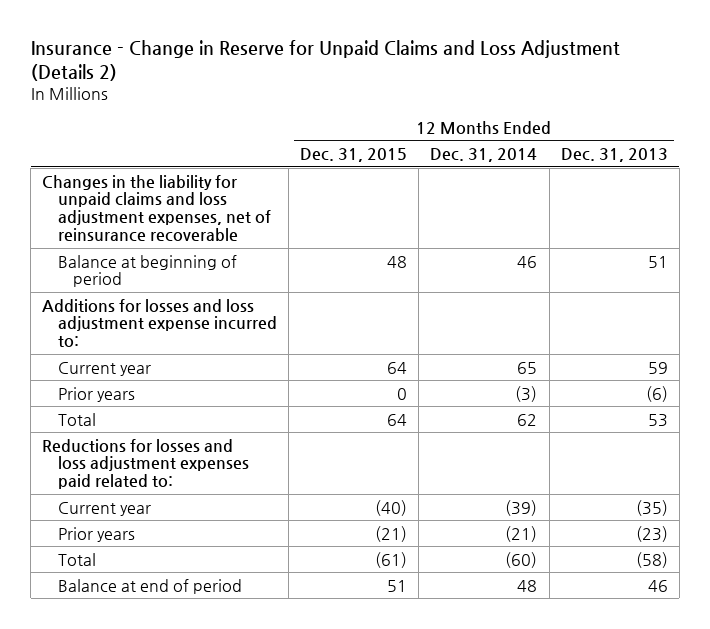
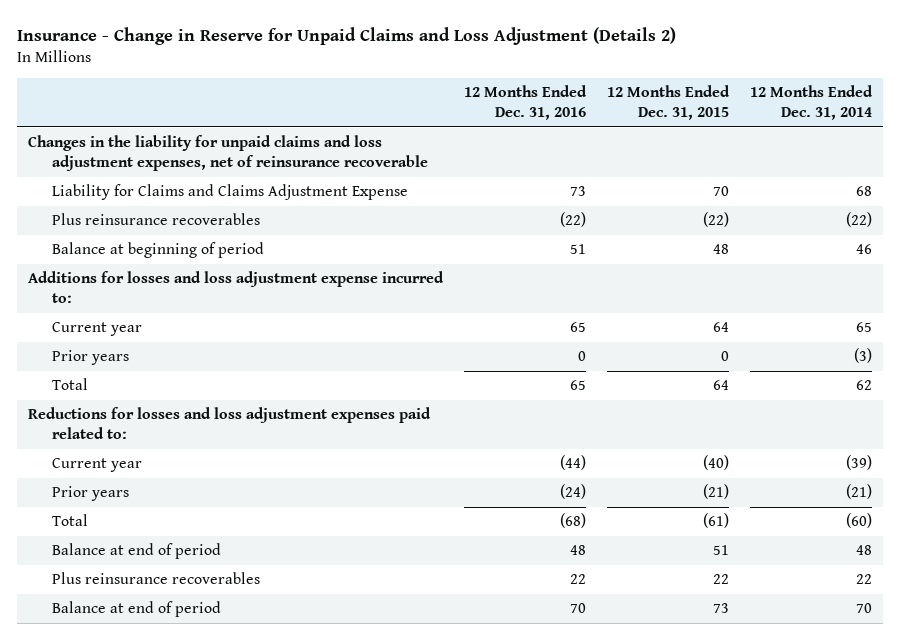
- | 12 Months Ended Dec. 31, 2015 | 12 Months Ended Dec. 31, 2014 | 12 Months Ended Dec. 31, 2013
+ | 12 Months Ended Dec. 31, 2016 | 12 Months Ended Dec. 31, 2015 | 12 Months Ended Dec. 31, 2014
+ Liability for Claims and Claims Adjustment Expense | 73 | 70 | 68
+ Plus reinsurance recoverables | (22) | (22) | (22)
+ Plus reinsurance recoverables | 22 | 22 | 22
+ Balance at end of period | 70 | 73 | 70

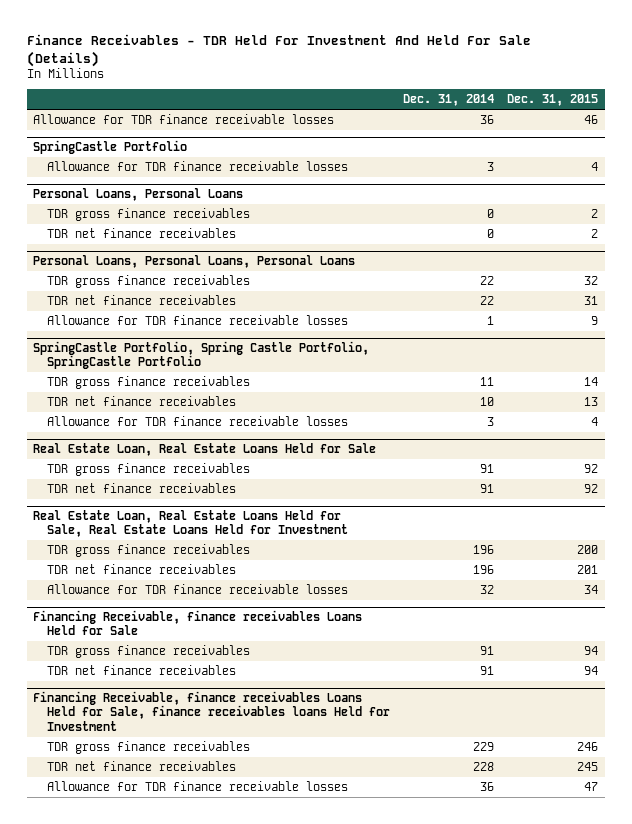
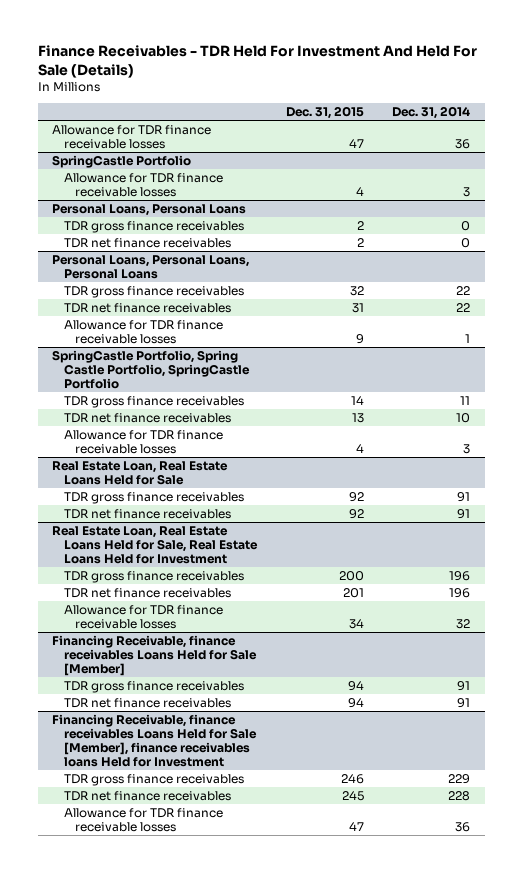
- | Dec. 31, 2014 | Dec. 31, 2015
+ | Dec. 31, 2015 | Dec. 31, 2014
- Allowance for TDR finance receivable losses | 36 | 46
+ Allowance for TDR finance receivable losses | 47 | 36
- Financing Receivable, finance receivables Loans Held for Sale
+ Financing Receivable, finance receivables Loans Held for Sale [Member]
- Financing Receivable, finance receivables Loans Held for Sale, finance receivables loans Held for Investment
+ Financing Receivable, finance receivables Loans Held for Sale [Member], finance receivables loans Held for Investment

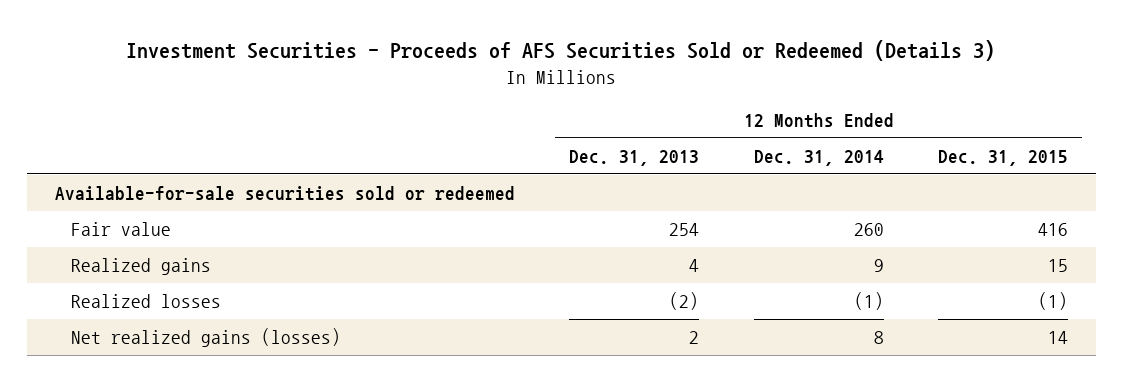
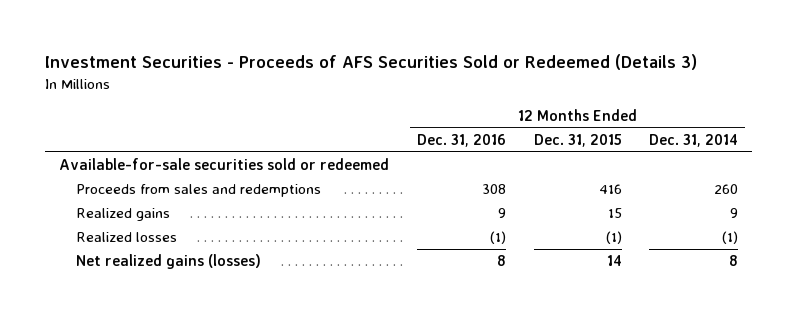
- | 12 Months Ended Dec. 31, 2013 | 12 Months Ended Dec. 31, 2014 | 12 Months Ended Dec. 31, 2015
+ | 12 Months Ended Dec. 31, 2016 | 12 Months Ended Dec. 31, 2015 | 12 Months Ended Dec. 31, 2014
- Fair value | 254 | 260 | 416
+ Proceeds from sales and redemptions | 308 | 416 | 260

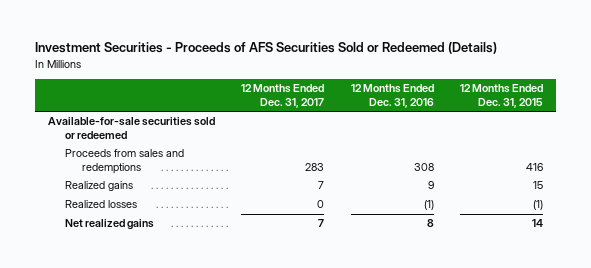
- Investment Securities - Proceeds of AFS Securities Sold or Redeemed (Details 3)
+ Investment Securities - Proceeds of AFS Securities Sold or Redeemed (Details)
- | 12 Months Ended Dec. 31, 2016 | 12 Months Ended Dec. 31, 2015 | 12 Months Ended Dec. 31, 2014
+ | 12 Months Ended Dec. 31, 2017 | 12 Months Ended Dec. 31, 2016 | 12 Months Ended Dec. 31, 2015
- Net realized gains (losses) | 8 | 14 | 8
+ Net realized gains | 7 | 8 | 14

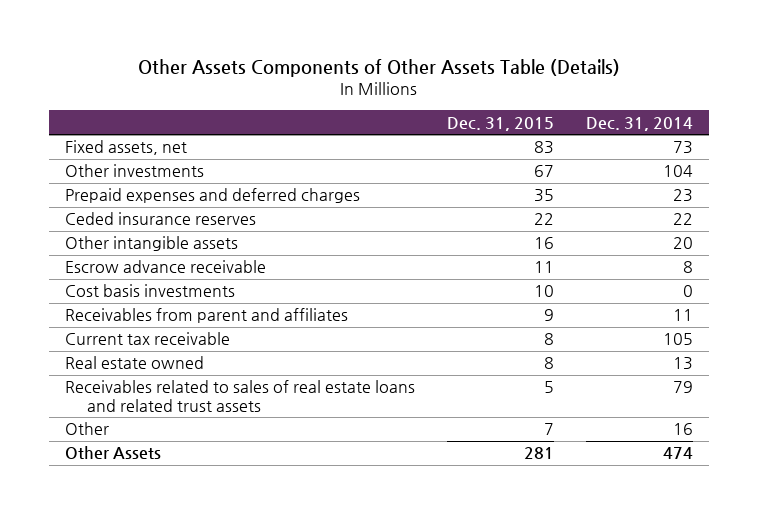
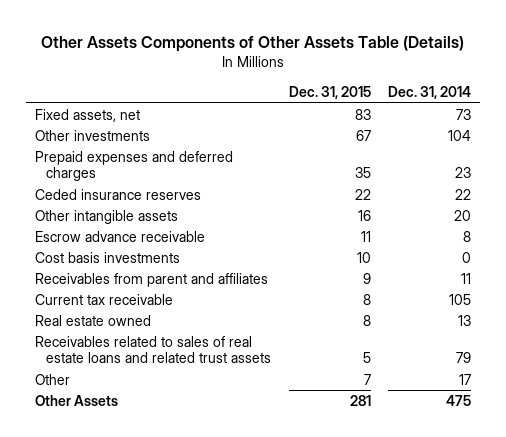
- Other | 7 | 16
- Other Assets | 281 | 474
+ Other | 7 | 17
+ Other Assets | 281 | 475

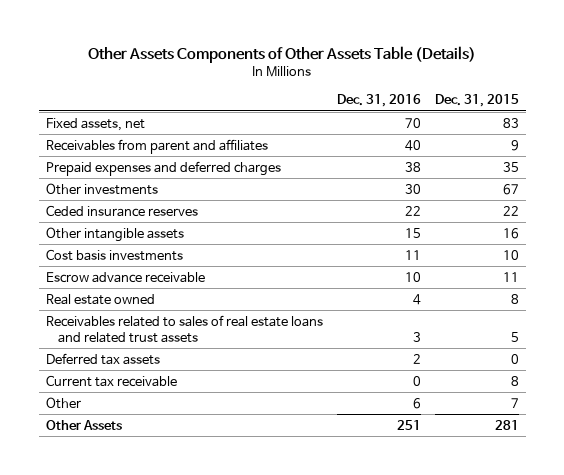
- | Dec. 31, 2015 | Dec. 31, 2014
+ | Dec. 31, 2016 | Dec. 31, 2015
moved up: Receivables from parent and affiliates | 40 | 9
moved down: Other investments | 30 | 67
moved down: Escrow advance receivable | 10 | 11
+ Deferred tax assets | 2 | 0
moved down: Current tax receivable | 0 | 8

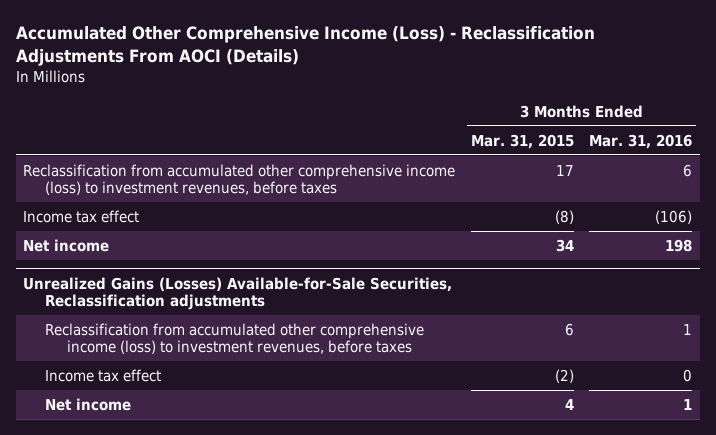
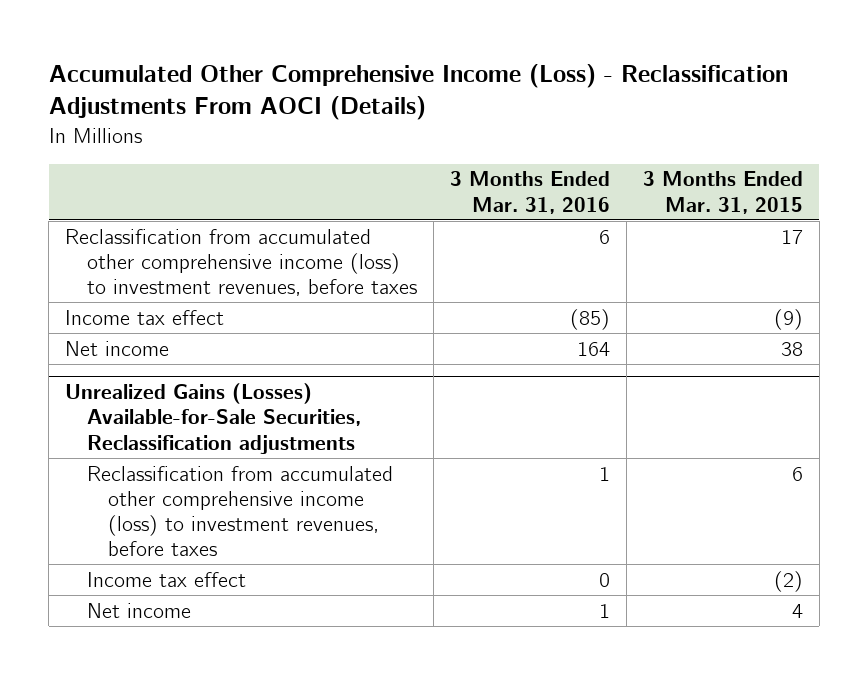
- | 3 Months Ended Mar. 31, 2015 | 3 Months Ended Mar. 31, 2016
+ | 3 Months Ended Mar. 31, 2016 | 3 Months Ended Mar. 31, 2015
- Income tax effect | (8) | (106)
- Net income | 34 | 198
+ Income tax effect | (85) | (9)
+ Net income | 164 | 38

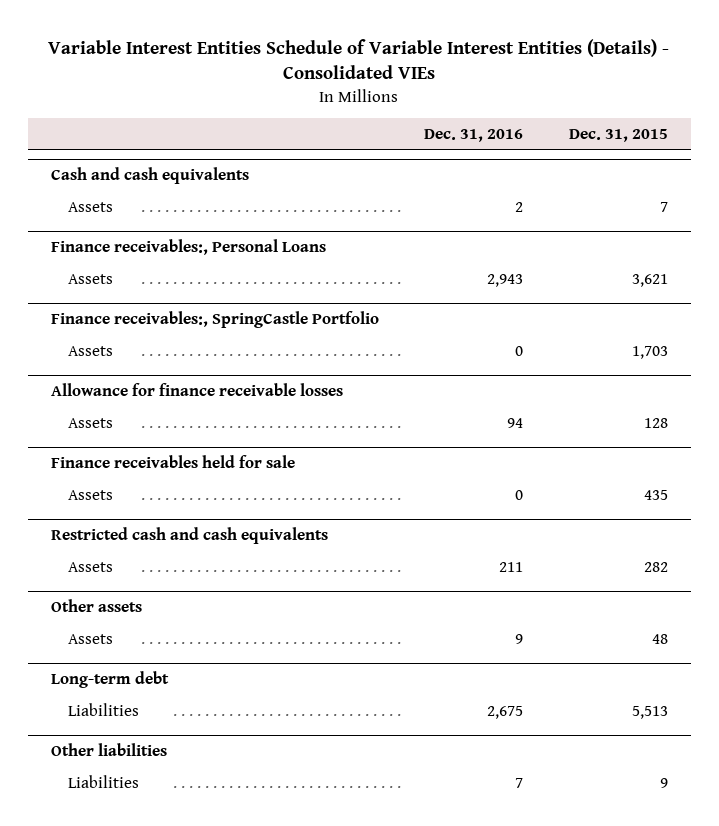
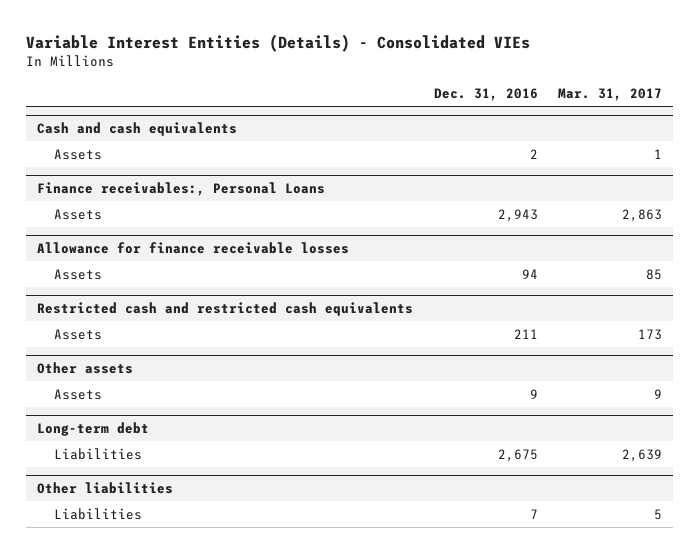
- Variable Interest Entities Schedule of Variable Interest Entities (Details) - Consolidated VIEs
+ Variable Interest Entities (Details) - Consolidated VIEs
- | Dec. 31, 2016 | Dec. 31, 2015
+ | Dec. 31, 2016 | Mar. 31, 2017
- Finance receivables:, SpringCastle Portfolio
- Assets | 0 | 1,703
- Finance receivables held for sale
- Assets | 0 | 435
- Restricted cash and cash equivalents
+ Restricted cash and restricted cash equivalents

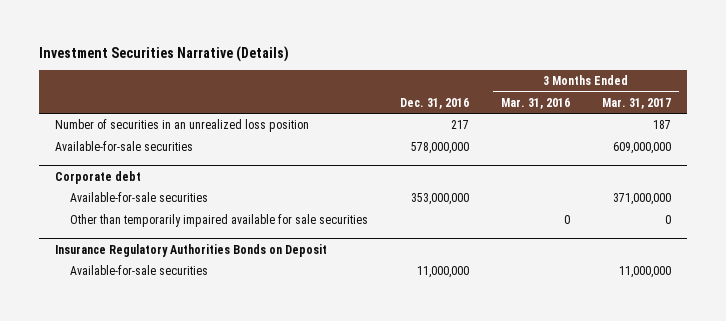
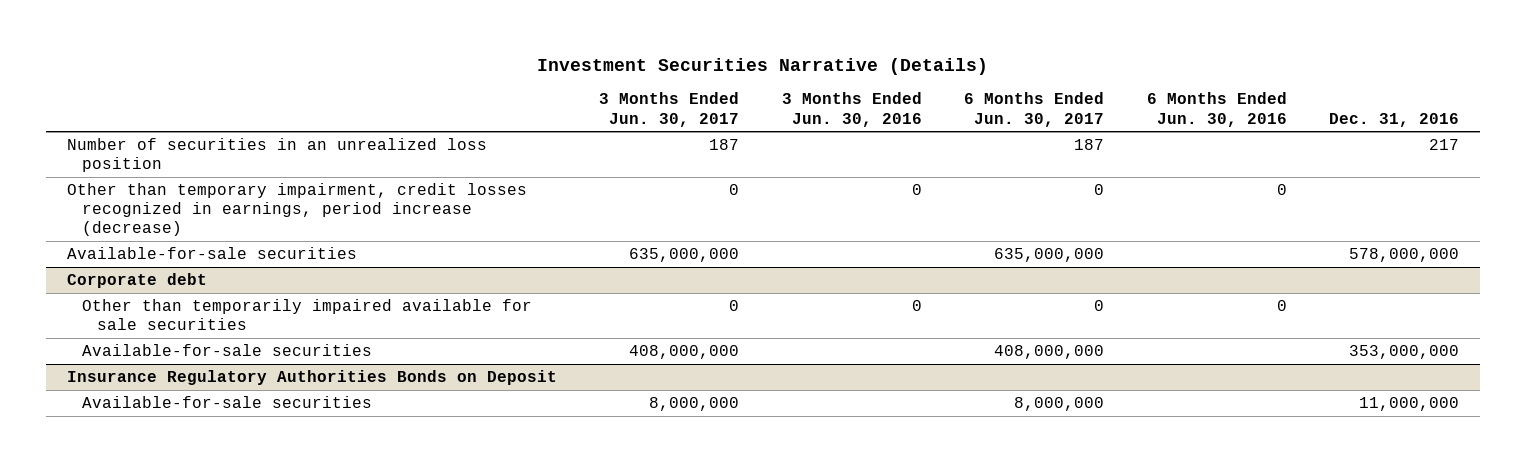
- | Dec. 31, 2016 | 3 Months Ended Mar. 31, 2016 | 3 Months Ended Mar. 31, 2017
+ | 3 Months Ended Jun. 30, 2017 | 3 Months Ended Jun. 30, 2016 | 6 Months Ended Jun. 30, 2017 | 6 Months Ended Jun. 30, 2016 | Dec. 31, 2016
+ Other than temporary impairment, credit losses recognized in earnings, period increase (decrease) | 0 | 0 | 0 | 0 |
@ Corporate debt
moved down: Available-for-sale securities | 408,000,000 | | 408,000,000 | | 353,000,000

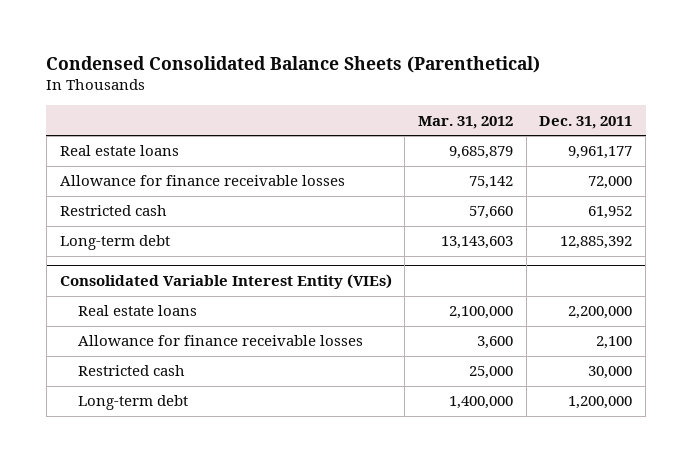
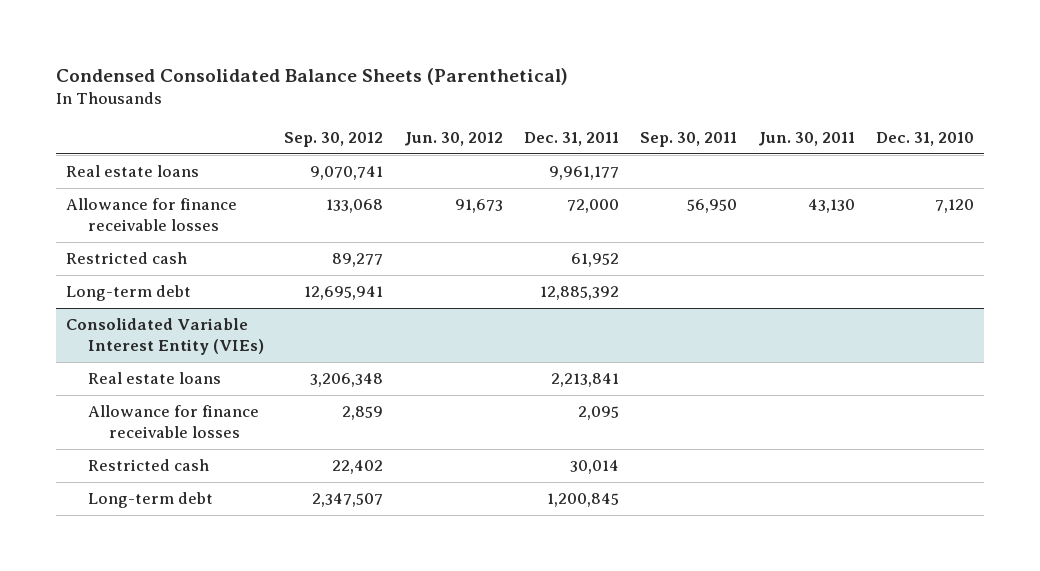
- | Mar. 31, 2012 | Dec. 31, 2011
+ | Sep. 30, 2012 | Jun. 30, 2012 | Dec. 31, 2011 | Sep. 30, 2011 | Jun. 30, 2011 | Dec. 31, 2010
@ Consolidated Variable Interest Entity (VIEs)
- Real estate loans | 2,100,000 | 2,200,000
- Allowance for finance receivable losses | 3,600 | 2,100
- Restricted cash | 25,000 | 30,000
- Long-term debt | 1,400,000 | 1,200,000
+ Real estate loans | 3,206,348 | | 2,213,841 | | |
+ Allowance for finance receivable losses | 2,859 | | 2,095 | | |
+ Restricted cash | 22,402 | | 30,014 | | |
+ Long-term debt | 2,347,507 | | 1,200,845 | | |

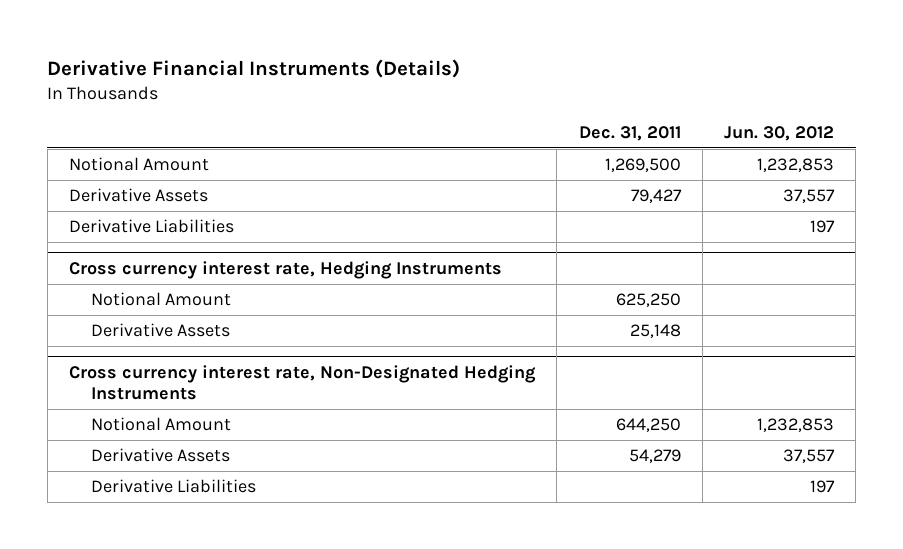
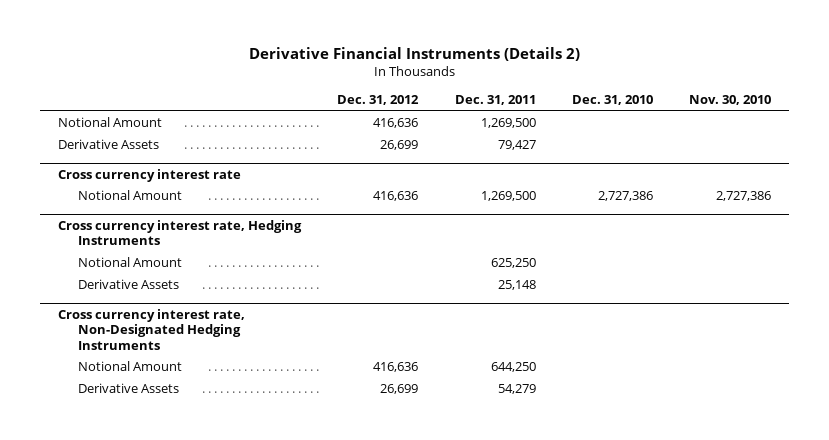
- Derivative Financial Instruments (Details)
+ Derivative Financial Instruments (Details 2)
- | Dec. 31, 2011 | Jun. 30, 2012
+ | Dec. 31, 2012 | Dec. 31, 2011 | Dec. 31, 2010 | Nov. 30, 2010
- Derivative Liabilities | | 197
+ Cross currency interest rate
+ Notional Amount | 416,636 | 1,269,500 | 2,727,386 | 2,727,386
@ Cross currency interest rate, Non-Designated Hedging Instruments
- Derivative Liabilities | | 197

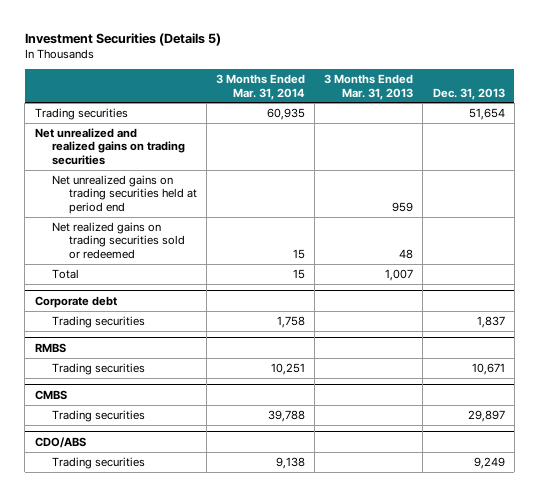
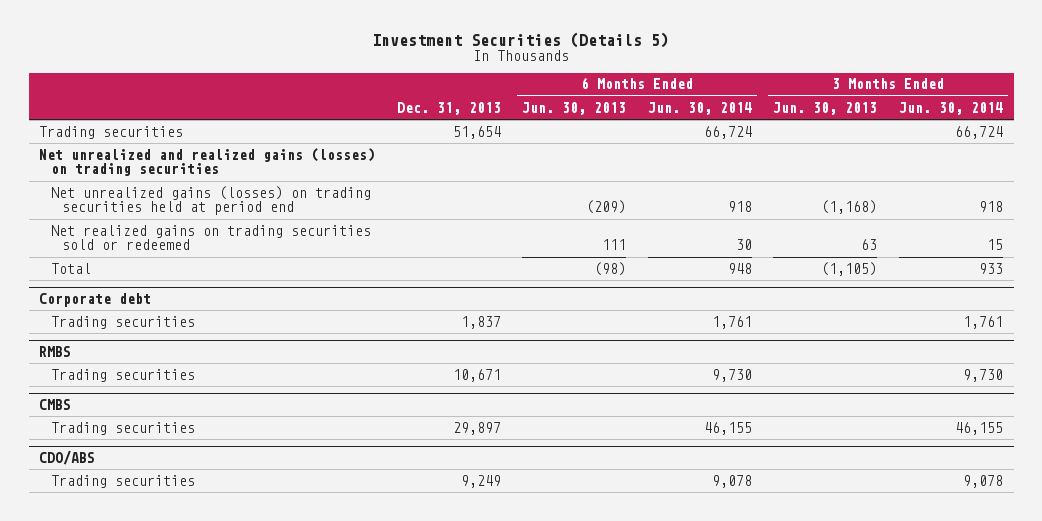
- | 3 Months Ended Mar. 31, 2014 | 3 Months Ended Mar. 31, 2013 | Dec. 31, 2013
+ | Dec. 31, 2013 | 6 Months Ended Jun. 30, 2013 | 6 Months Ended Jun. 30, 2014 | 3 Months Ended Jun. 30, 2013 | 3 Months Ended Jun. 30, 2014
- Net unrealized and realized gains on trading securities
- Net unrealized gains on trading securities held at period end | | 959 |
+ Net unrealized and realized gains (losses) on trading securities
+ Net unrealized gains (losses) on trading securities held at period end | | (209) | 918 | (1,168) | 918

